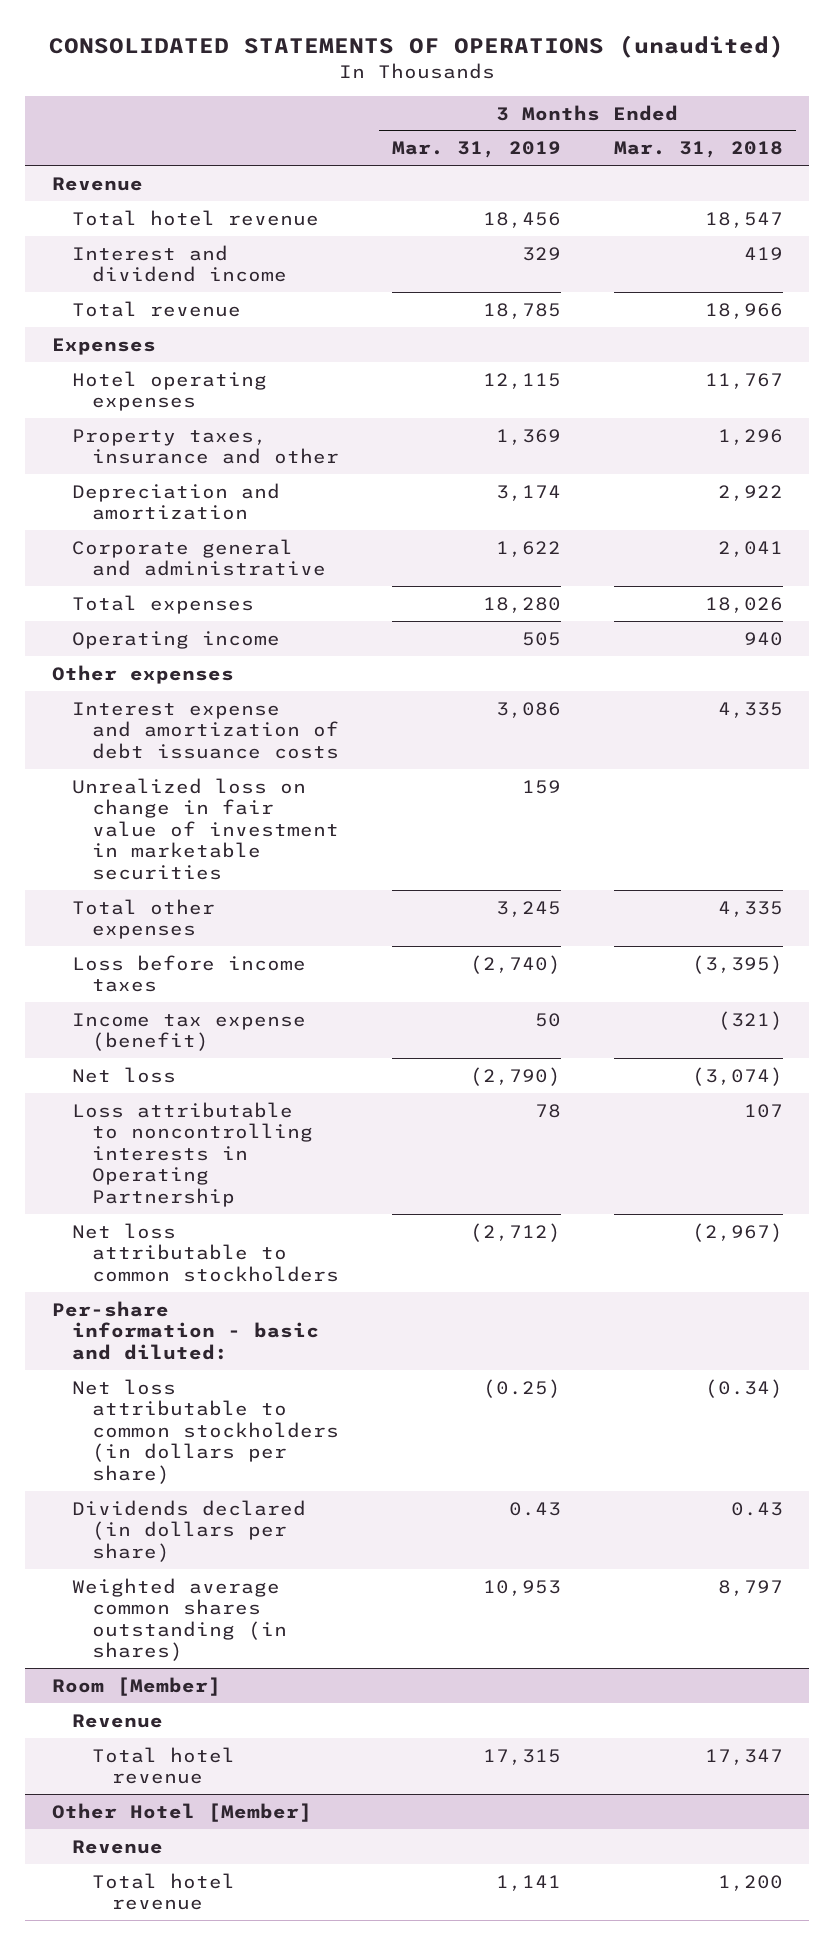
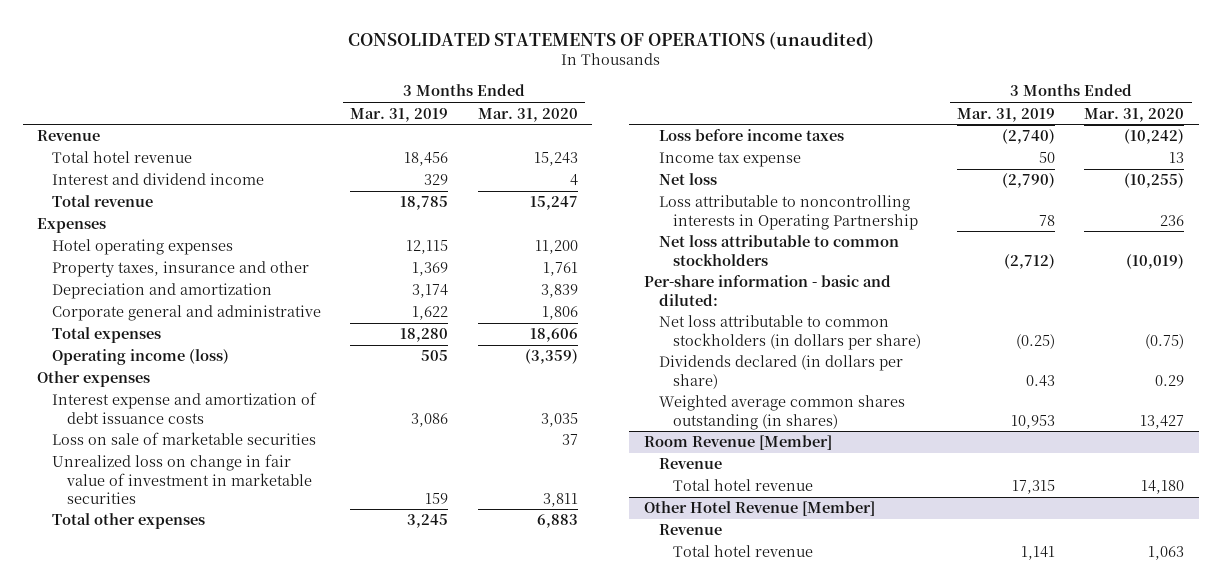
- | 3 Months Ended Mar. 31, 2019 | 3 Months Ended Mar. 31, 2018
+ | 3 Months Ended Mar. 31, 2019 | 3 Months Ended Mar. 31, 2020
- Operating income | 505 | 940
+ Operating income (loss) | 505 | (3,359)
+ Loss on sale of marketable securities | | 37
- Income tax expense (benefit) | 50 | (321)
+ Income tax expense | 50 | 13
- Room [Member]
+ Room Revenue [Member]
- Other Hotel [Member]
+ Other Hotel Revenue [Member]

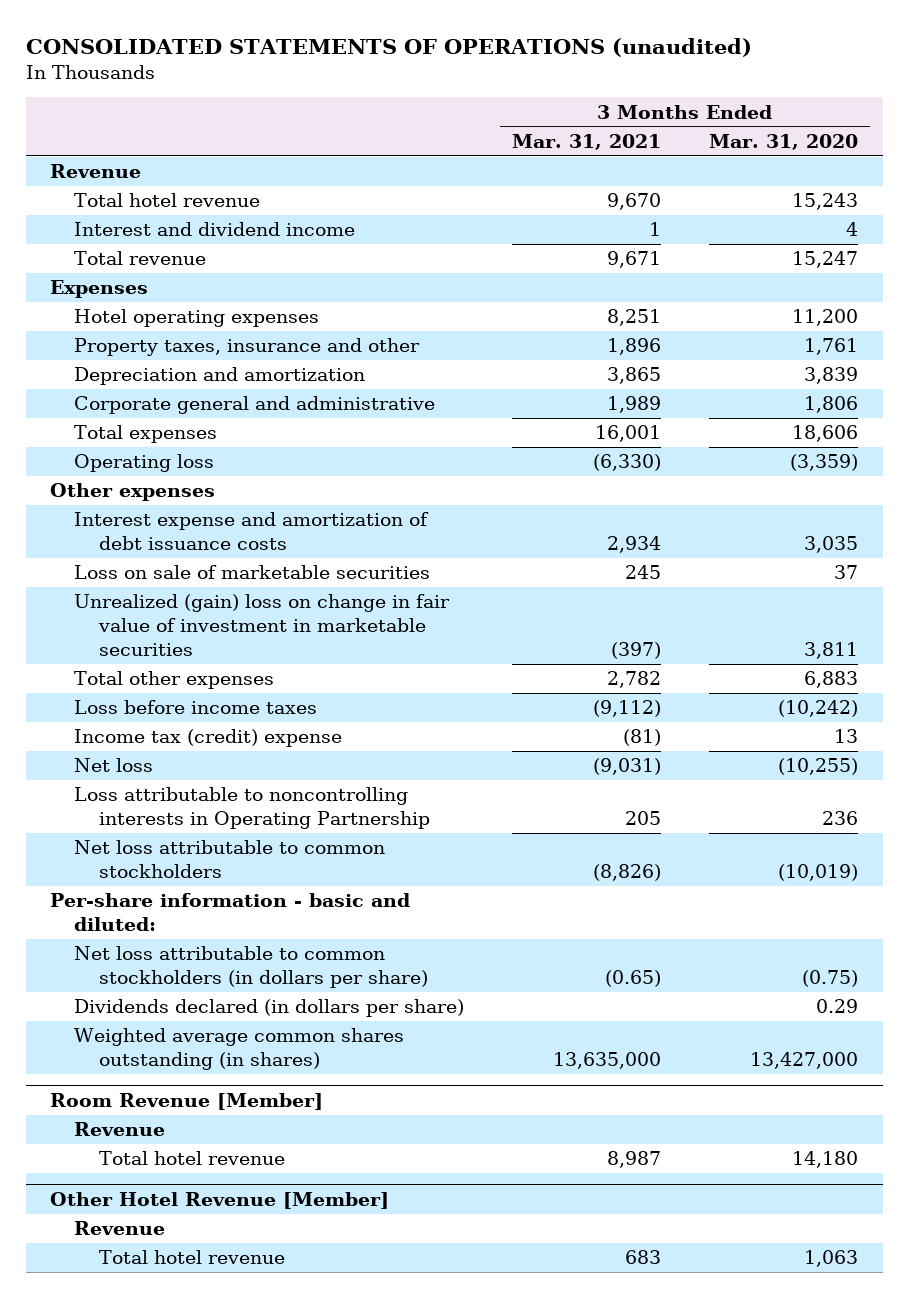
- | 3 Months Ended Mar. 31, 2019 | 3 Months Ended Mar. 31, 2020
+ | 3 Months Ended Mar. 31, 2021 | 3 Months Ended Mar. 31, 2020
- Operating income (loss) | 505 | (3,359)
+ Operating loss | (6,330) | (3,359)
- Unrealized loss on change in fair value of investment in marketable securities | 159 | 3,811
+ Unrealized (gain) loss on change in fair value of investment in marketable securities | (397) | 3,811
- Income tax expense | 50 | 13
+ Income tax (credit) expense | (81) | 13
- Weighted average common shares outstanding (in shares) | 10,953 | 13,427
+ Weighted average common shares outstanding (in shares) | 13,635,000 | 13,427,000

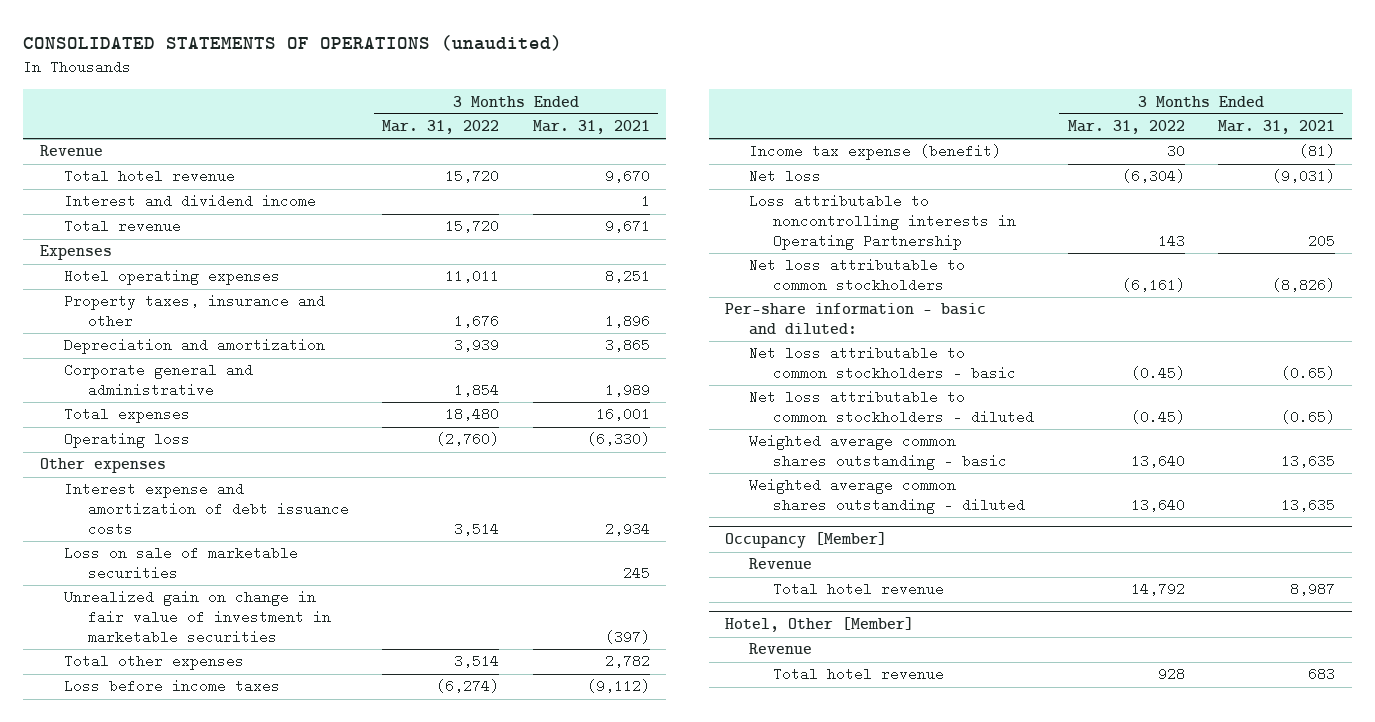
- | 3 Months Ended Mar. 31, 2021 | 3 Months Ended Mar. 31, 2020
+ | 3 Months Ended Mar. 31, 2022 | 3 Months Ended Mar. 31, 2021
- Unrealized (gain) loss on change in fair value of investment in marketable securities | (397) | 3,811
+ Unrealized gain on change in fair value of investment in marketable securities | | (397)
- Income tax (credit) expense | (81) | 13
+ Income tax expense (benefit) | 30 | (81)
- Net loss attributable to common stockholders (in dollars per share) | (0.65) | (0.75)
- Dividends declared (in dollars per share) | | 0.29
- Weighted average common shares outstanding (in shares) | 13,635,000 | 13,427,000
- Room Revenue [Member]
+ Net loss attributable to common stockholders - basic | (0.45) | (0.65)
+ Net loss attributable to common stockholders - diluted | (0.45) | (0.65)
+ Weighted average common shares outstanding - basic | 13,640 | 13,635
+ Weighted average common shares outstanding - diluted | 13,640 | 13,635
+ Occupancy [Member]
- Other Hotel Revenue [Member]
+ Hotel, Other [Member]

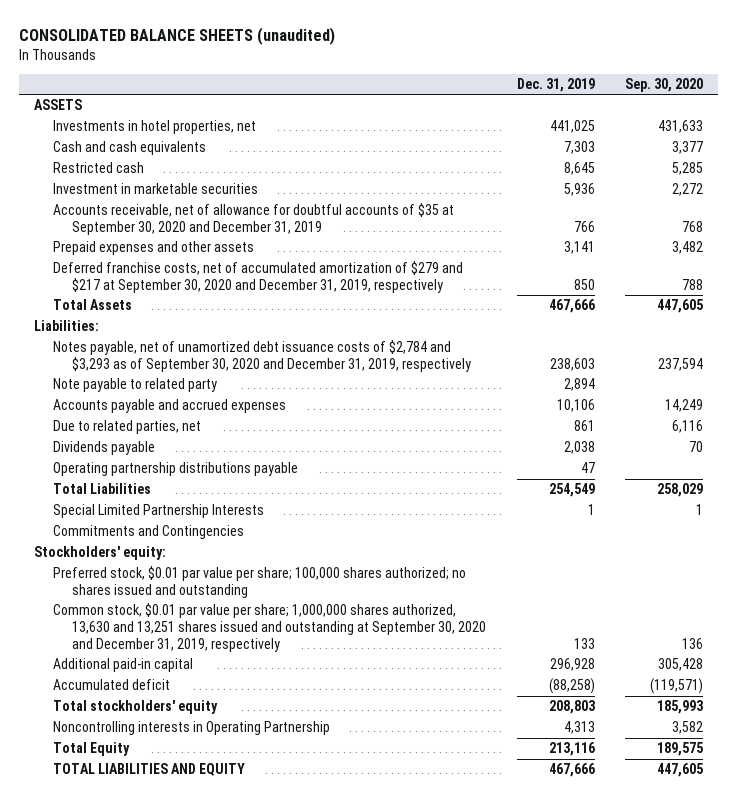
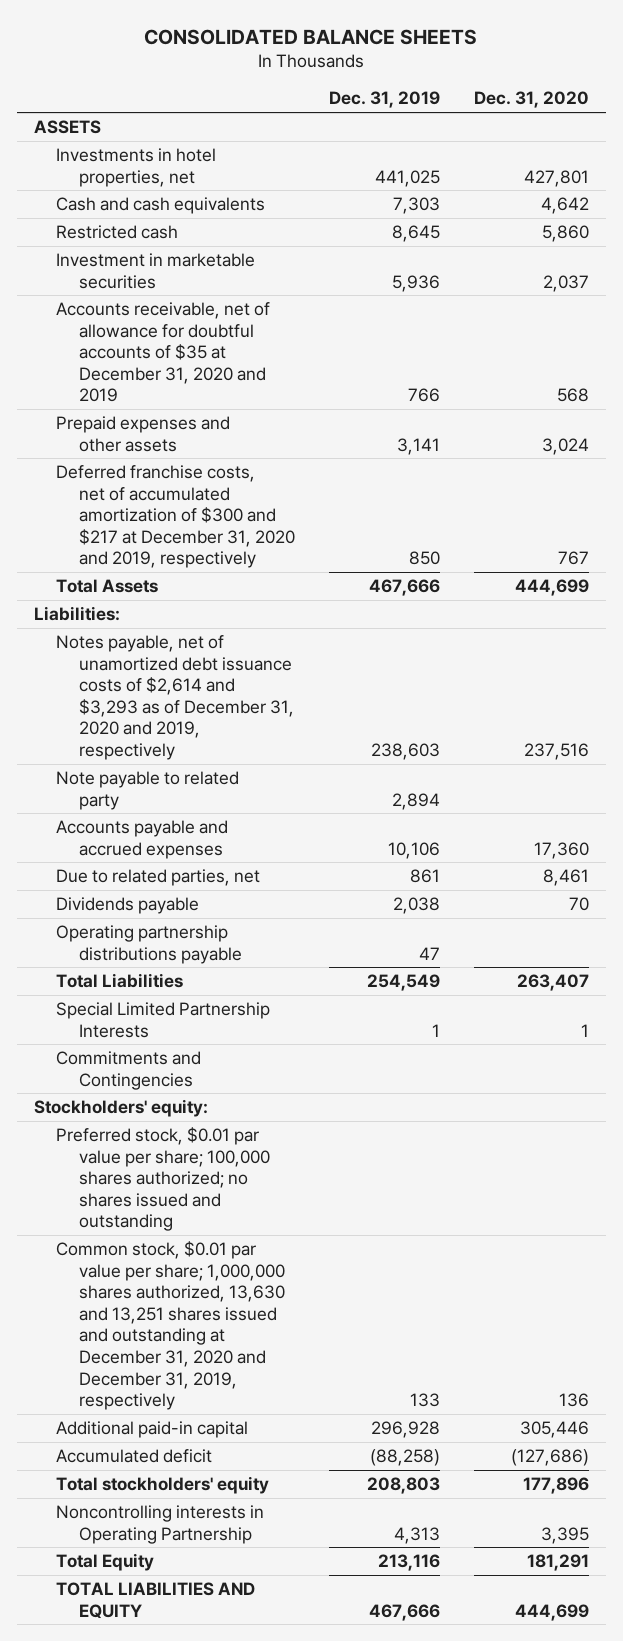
- CONSOLIDATED BALANCE SHEETS (unaudited)
+ CONSOLIDATED BALANCE SHEETS
- | Dec. 31, 2019 | Sep. 30, 2020
+ | Dec. 31, 2019 | Dec. 31, 2020
- Accounts receivable, net of allowance for doubtful accounts of $35 at September 30, 2020 and December 31, 2019 | 766 | 768
+ Accounts receivable, net of allowance for doubtful accounts of $35 at December 31, 2020 and 2019 | 766 | 568
- Deferred franchise costs, net of accumulated amortization of $279 and $217 at September 30, 2020 and December 31, 2019, respectively | 850 | 788
+ Deferred franchise costs, net of accumulated amortization of $300 and $217 at December 31, 2020 and 2019, respectively | 850 | 767
- Notes payable, net of unamortized debt issuance costs of $2,784 and $3,293 as of September 30, 2020 and December 31, 2019, respectively | 238,603 | 237,594
+ Notes payable, net of unamortized debt issuance costs of $2,614 and $3,293 as of December 31, 2020 and 2019, respectively | 238,603 | 237,516
- Common stock, $0.01 par value per share; 1,000,000 shares authorized, 13,630 and 13,251 shares issued and outstanding at September 30, 2020 and December 31, 2019, respectively | 133 | 136
+ Common stock, $0.01 par value per share; 1,000,000 shares authorized, 13,630 and 13,251 shares issued and outstanding at December 31, 2020 and December 31, 2019, respectively | 133 | 136

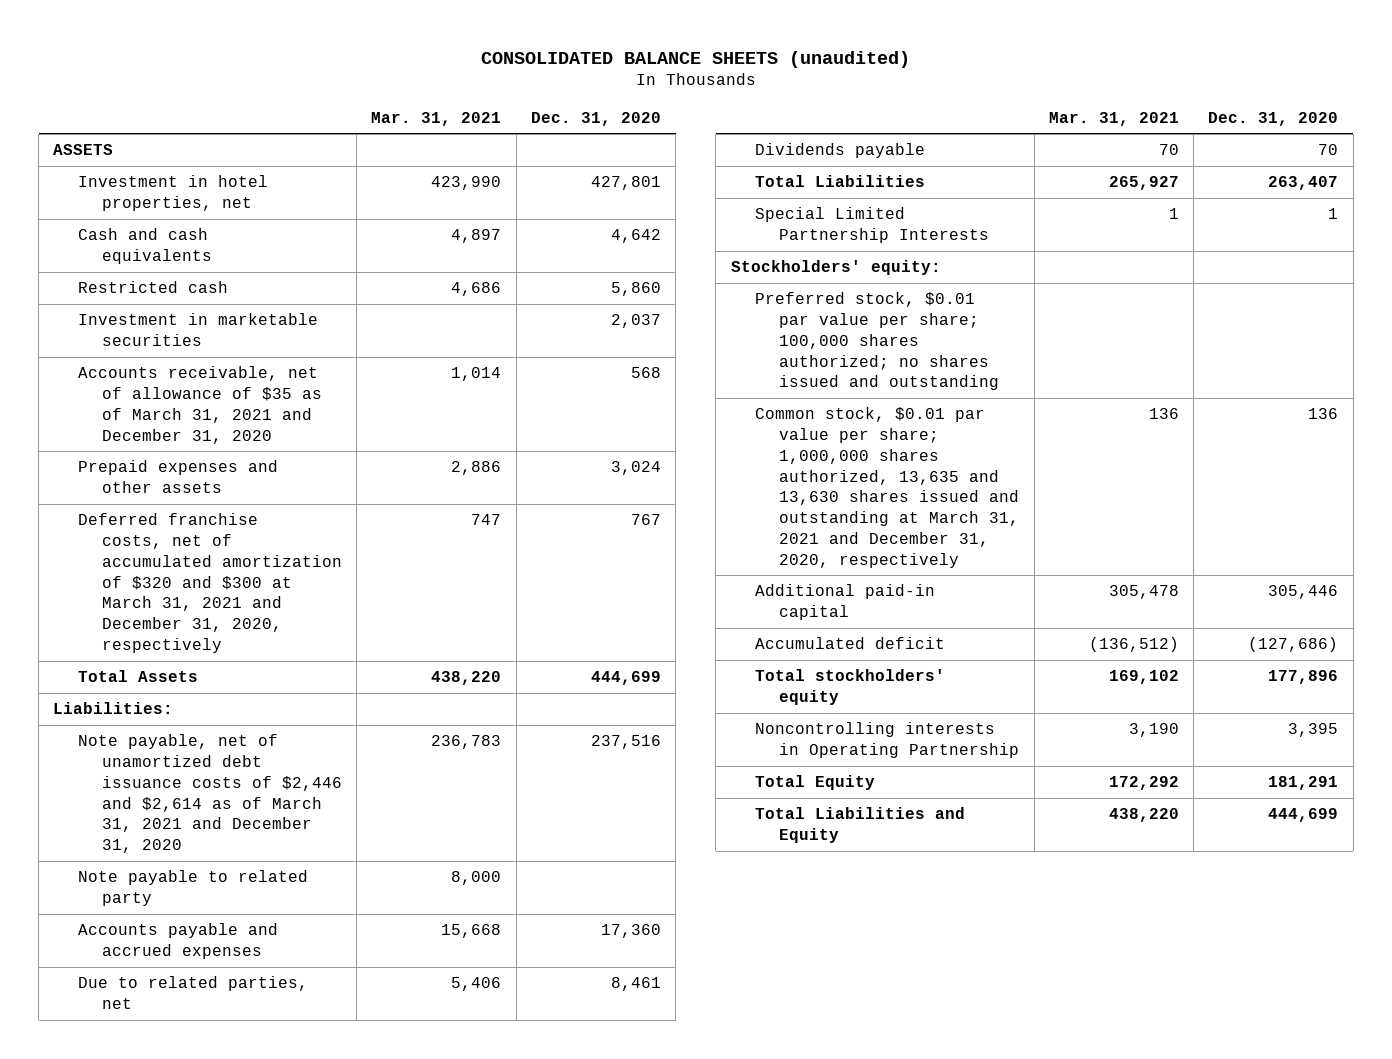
- CONSOLIDATED BALANCE SHEETS
+ CONSOLIDATED BALANCE SHEETS (unaudited)
- | Dec. 31, 2019 | Dec. 31, 2020
+ | Mar. 31, 2021 | Dec. 31, 2020
- Investments in hotel properties, net | 441,025 | 427,801
+ Investment in hotel properties, net | 423,990 | 427,801
- Accounts receivable, net of allowance for doubtful accounts of $35 at December 31, 2020 and 2019 | 766 | 568
+ Accounts receivable, net of allowance of $35 as of March 31, 2021 and December 31, 2020 | 1,014 | 568
- Deferred franchise costs, net of accumulated amortization of $300 and $217 at December 31, 2020 and 2019, respectively | 850 | 767
+ Deferred franchise costs, net of accumulated amortization of $320 and $300 at March 31, 2021 and December 31, 2020, respectively | 747 | 767
- Notes payable, net of unamortized debt issuance costs of $2,614 and $3,293 as of December 31, 2020 and 2019, respectively | 238,603 | 237,516
+ Note payable, net of unamortized debt issuance costs of $2,446 and $2,614 as of March 31, 2021 and December 31, 2020 | 236,783 | 237,516
- Operating partnership distributions payable | 47 |
- Commitments and Contingencies
- Common stock, $0.01 par value per share; 1,000,000 shares authorized, 13,630 and 13,251 shares issued and outstanding at December 31, 2020 and December 31, 2019, respectively | 133 | 136
+ Common stock, $0.01 par value per share; 1,000,000 shares authorized, 13,635 and 13,630 shares issued and outstanding at March 31, 2021 and December 31, 2020, respectively | 136 | 136
- TOTAL LIABILITIES AND EQUITY | 467,666 | 444,699
+ Total Liabilities and Equity | 438,220 | 444,699

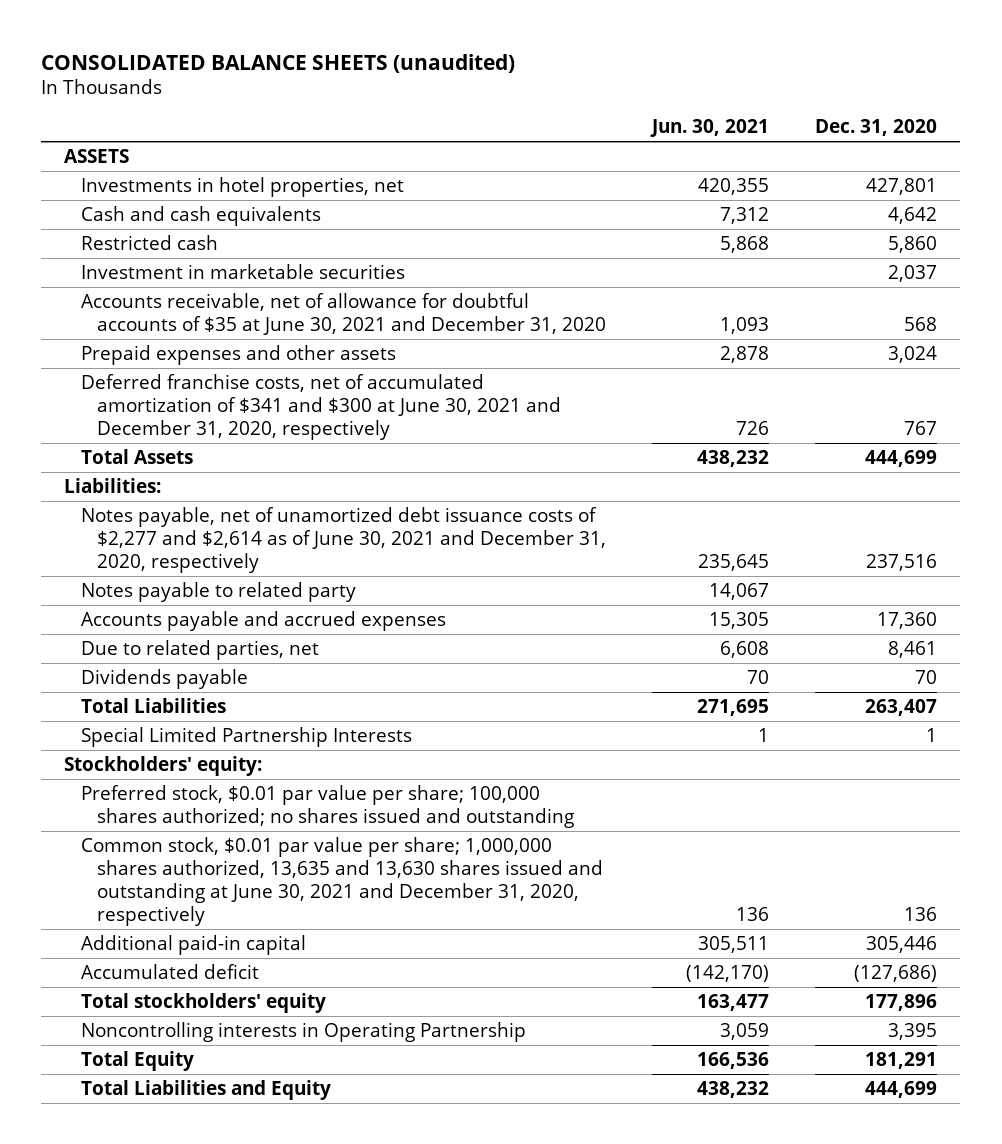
- | Mar. 31, 2021 | Dec. 31, 2020
+ | Jun. 30, 2021 | Dec. 31, 2020
- Investment in hotel properties, net | 423,990 | 427,801
+ Investments in hotel properties, net | 420,355 | 427,801
- Accounts receivable, net of allowance of $35 as of March 31, 2021 and December 31, 2020 | 1,014 | 568
+ Accounts receivable, net of allowance for doubtful accounts of $35 at June 30, 2021 and December 31, 2020 | 1,093 | 568
- Deferred franchise costs, net of accumulated amortization of $320 and $300 at March 31, 2021 and December 31, 2020, respectively | 747 | 767
+ Deferred franchise costs, net of accumulated amortization of $341 and $300 at June 30, 2021 and December 31, 2020, respectively | 726 | 767
- Note payable, net of unamortized debt issuance costs of $2,446 and $2,614 as of March 31, 2021 and December 31, 2020 | 236,783 | 237,516
- Note payable to related party | 8,000 |
+ Notes payable, net of unamortized debt issuance costs of $2,277 and $2,614 as of June 30, 2021 and December 31, 2020, respectively | 235,645 | 237,516
+ Notes payable to related party | 14,067 |
- Common stock, $0.01 par value per share; 1,000,000 shares authorized, 13,635 and 13,630 shares issued and outstanding at March 31, 2021 and December 31, 2020, respectively | 136 | 136
+ Common stock, $0.01 par value per share; 1,000,000 shares authorized, 13,635 and 13,630 shares issued and outstanding at June 30, 2021 and December 31, 2020, respectively | 136 | 136

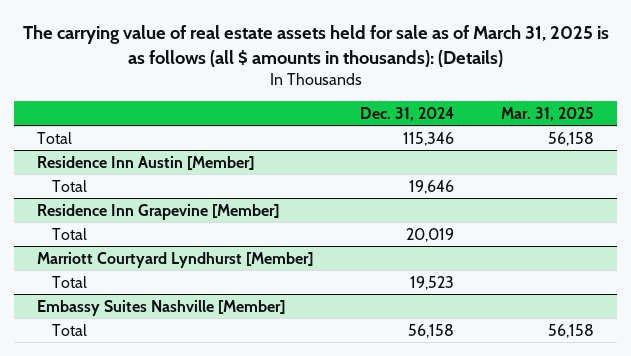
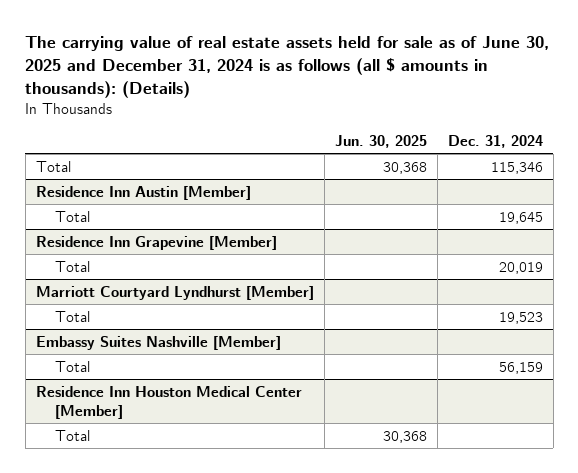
- The carrying value of real estate assets held for sale as of March 31, 2025 is as follows (all $ amounts in thousands): (Details)
+ The carrying value of real estate assets held for sale as of June 30, 2025 and December 31, 2024 is as follows (all $ amounts in thousands): (Details)
- | Dec. 31, 2024 | Mar. 31, 2025
+ | Jun. 30, 2025 | Dec. 31, 2024
@ Residence Inn Austin [Member]
- Total | 19,646 |
+ Total | | 19,645
@ Embassy Suites Nashville [Member]
- Total | 56,158 | 56,158
+ Total | | 56,159
+ Residence Inn Houston Medical Center [Member]
+ Total | 30,368 |

